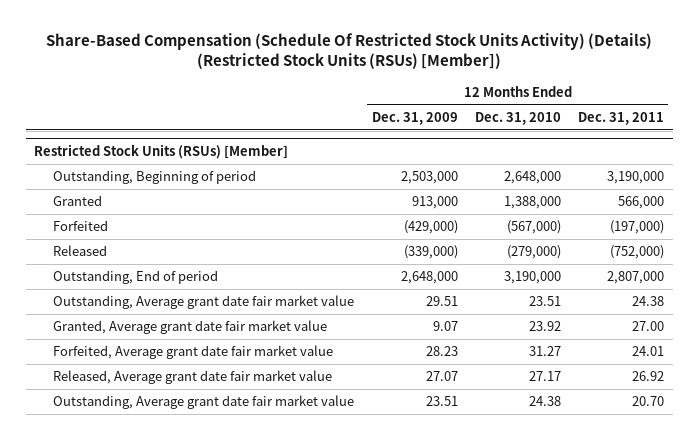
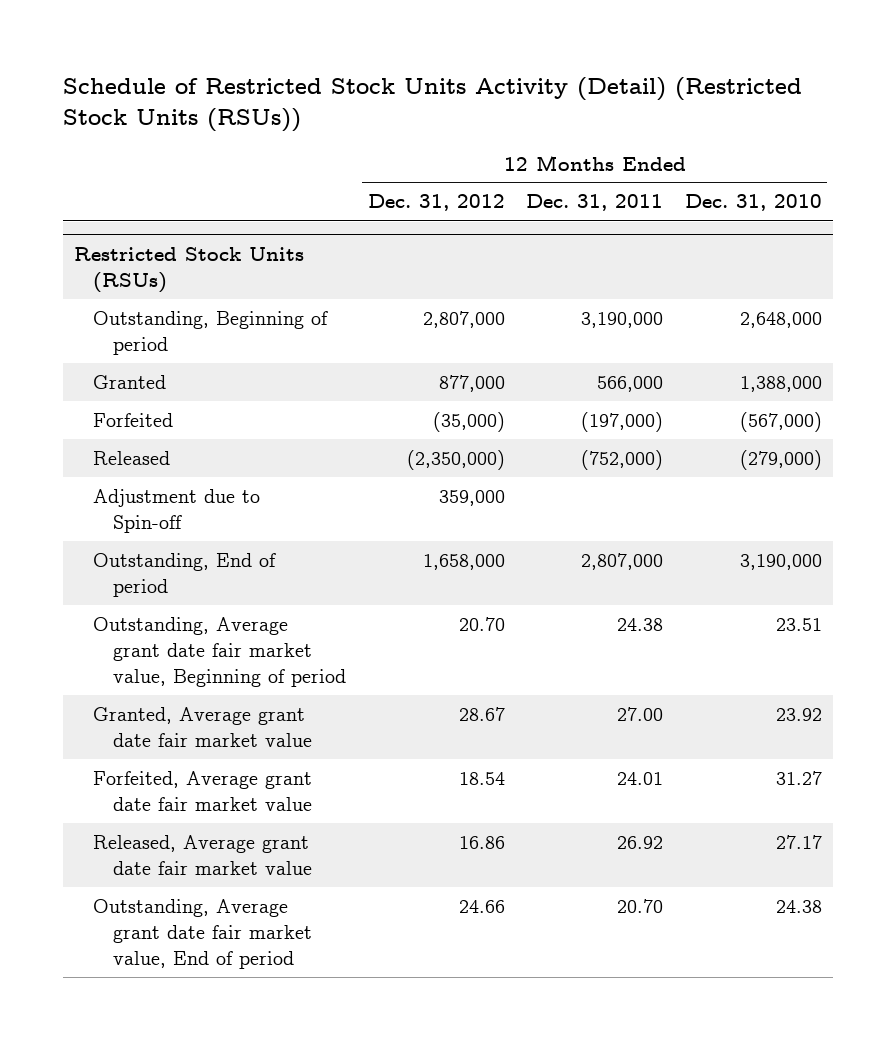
- Share-Based Compensation (Schedule Of Restricted Stock Units Activity) (Details) (Restricted Stock Units (RSUs) [Member])
+ Schedule of Restricted Stock Units Activity (Detail) (Restricted Stock Units (RSUs))
- | 12 Months Ended Dec. 31, 2009 | 12 Months Ended Dec. 31, 2010 | 12 Months Ended Dec. 31, 2011
+ | 12 Months Ended Dec. 31, 2012 | 12 Months Ended Dec. 31, 2011 | 12 Months Ended Dec. 31, 2010
- Restricted Stock Units (RSUs) [Member]
+ Restricted Stock Units (RSUs)
+ Adjustment due to Spin-off | 359,000 | |
- Outstanding, Average grant date fair market value | 29.51 | 23.51 | 24.38
+ Outstanding, Average grant date fair market value, Beginning of period | 20.70 | 24.38 | 23.51
- Outstanding, Average grant date fair market value | 23.51 | 24.38 | 20.70
+ Outstanding, Average grant date fair market value, End of period | 24.66 | 20.70 | 24.38

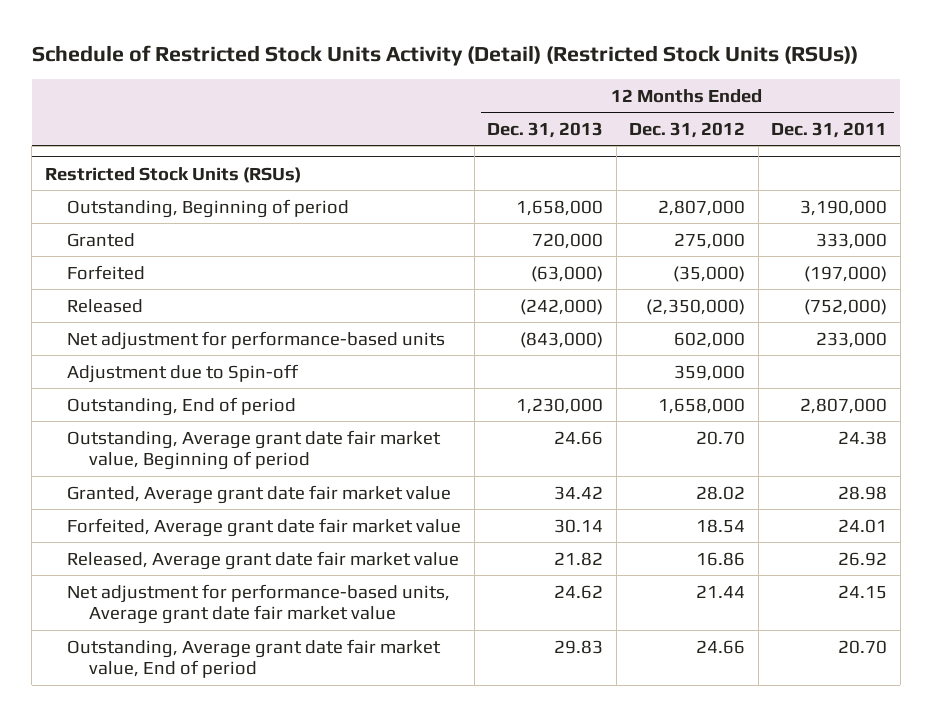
- | 12 Months Ended Dec. 31, 2012 | 12 Months Ended Dec. 31, 2011 | 12 Months Ended Dec. 31, 2010
+ | 12 Months Ended Dec. 31, 2013 | 12 Months Ended Dec. 31, 2012 | 12 Months Ended Dec. 31, 2011
@ Restricted Stock Units (RSUs)
- Granted | 877,000 | 566,000 | 1,388,000
+ Granted | 720,000 | 275,000 | 333,000
+ Net adjustment for performance-based units | (843,000) | 602,000 | 233,000
- Granted, Average grant date fair market value | 28.67 | 27.00 | 23.92
+ Granted, Average grant date fair market value | 34.42 | 28.02 | 28.98
+ Net adjustment for performance-based units, Average grant date fair market value | 24.62 | 21.44 | 24.15

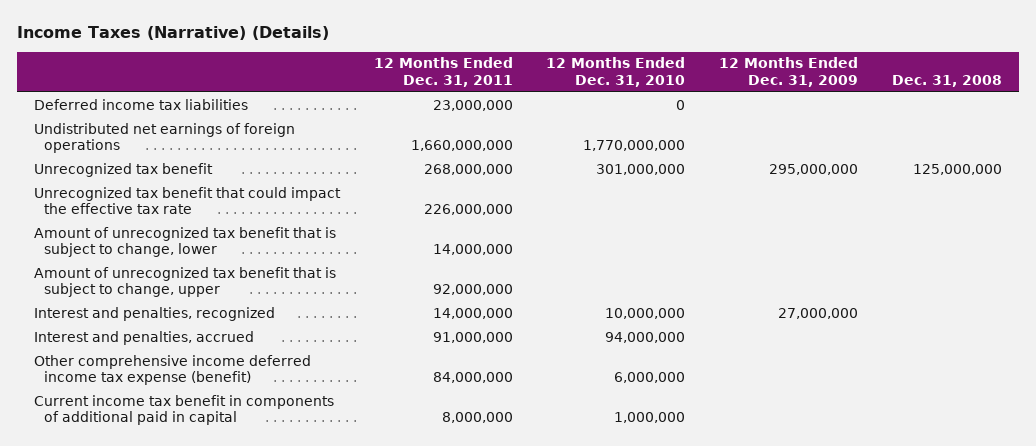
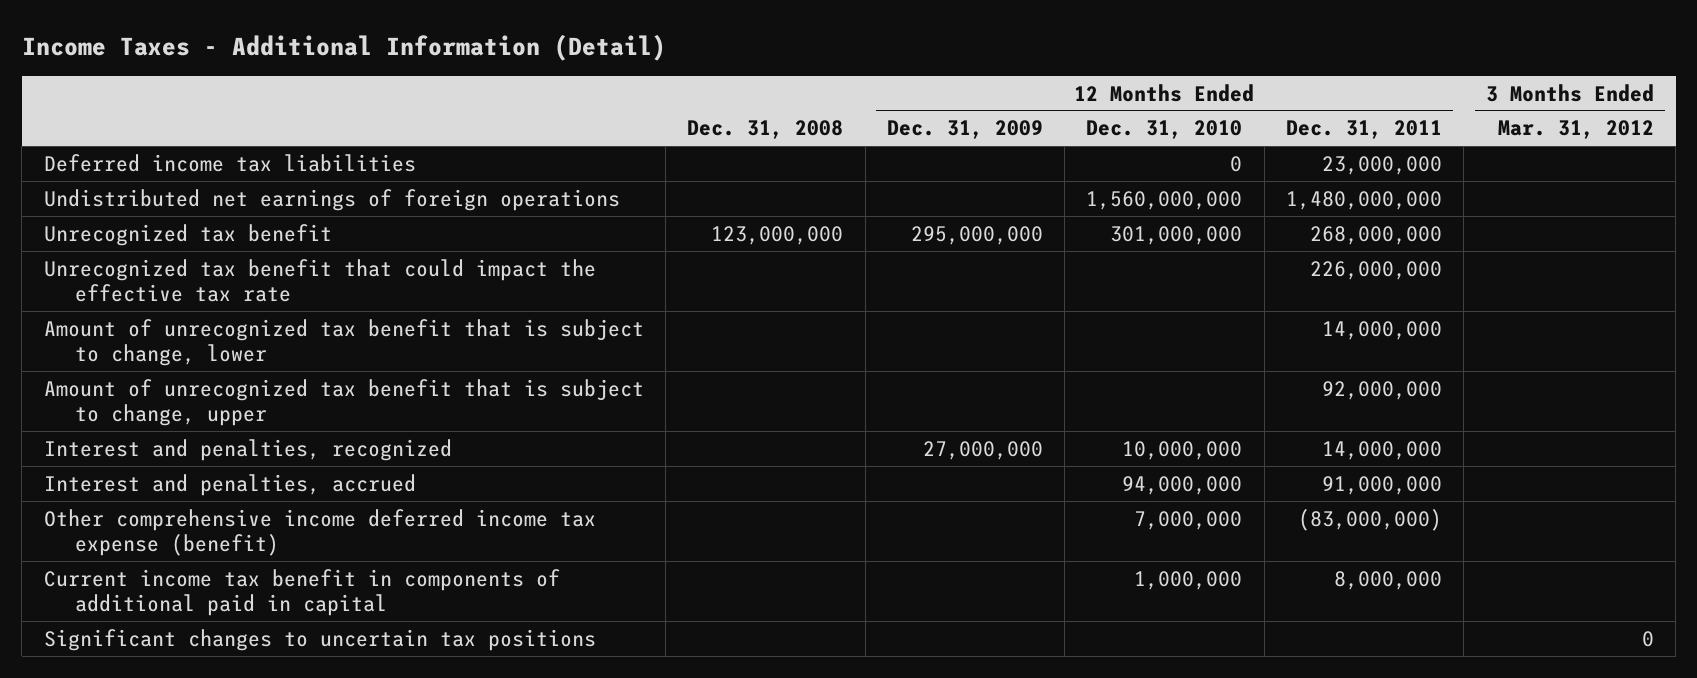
- Income Taxes (Narrative) (Details)
+ Income Taxes - Additional Information (Detail)
- | 12 Months Ended Dec. 31, 2011 | 12 Months Ended Dec. 31, 2010 | 12 Months Ended Dec. 31, 2009 | Dec. 31, 2008
+ | Dec. 31, 2008 | 12 Months Ended Dec. 31, 2009 | 12 Months Ended Dec. 31, 2010 | 12 Months Ended Dec. 31, 2011 | 3 Months Ended Mar. 31, 2012
- Undistributed net earnings of foreign operations | 1,660,000,000 | 1,770,000,000 | |
- Unrecognized tax benefit | 268,000,000 | 301,000,000 | 295,000,000 | 125,000,000
+ Undistributed net earnings of foreign operations | | | 1,560,000,000 | 1,480,000,000 |
+ Unrecognized tax benefit | 123,000,000 | 295,000,000 | 301,000,000 | 268,000,000 |
- Other comprehensive income deferred income tax expense (benefit) | 84,000,000 | 6,000,000 | |
+ Other comprehensive income deferred income tax expense (benefit) | | | 7,000,000 | (83,000,000) |
+ Significant changes to uncertain tax positions | | | | | 0

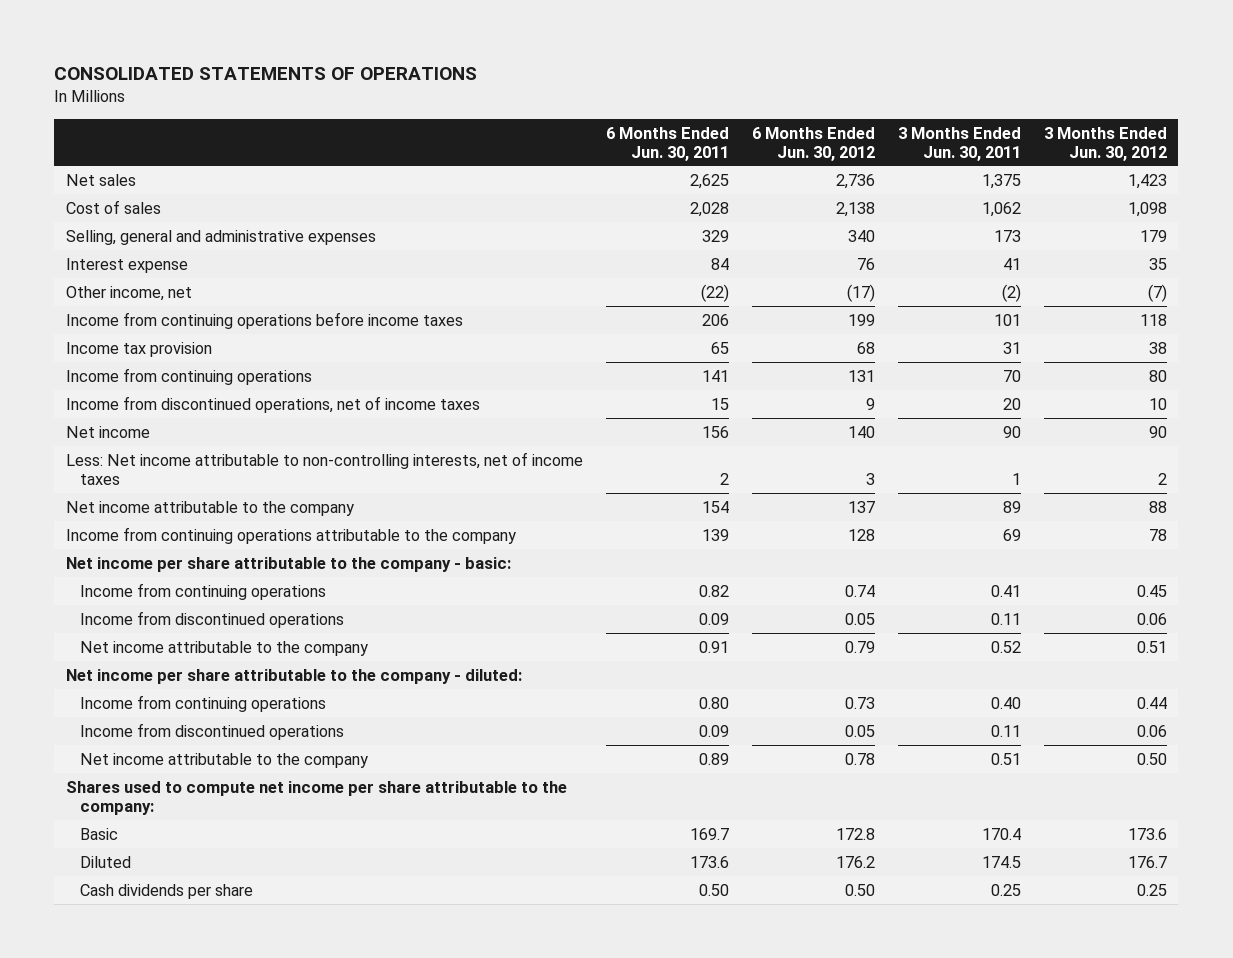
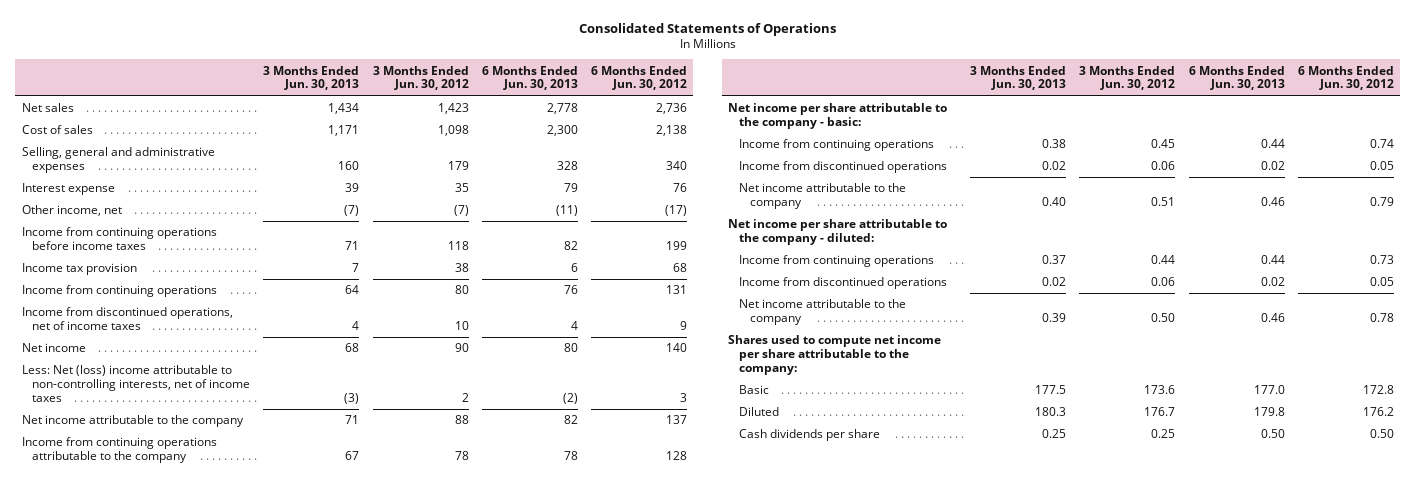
- CONSOLIDATED STATEMENTS OF OPERATIONS
+ Consolidated Statements of Operations
- | 6 Months Ended Jun. 30, 2011 | 6 Months Ended Jun. 30, 2012 | 3 Months Ended Jun. 30, 2011 | 3 Months Ended Jun. 30, 2012
+ | 3 Months Ended Jun. 30, 2013 | 3 Months Ended Jun. 30, 2012 | 6 Months Ended Jun. 30, 2013 | 6 Months Ended Jun. 30, 2012
- Less: Net income attributable to non-controlling interests, net of income taxes | 2 | 3 | 1 | 2
+ Less: Net (loss) income attributable to non-controlling interests, net of income taxes | (3) | 2 | (2) | 3

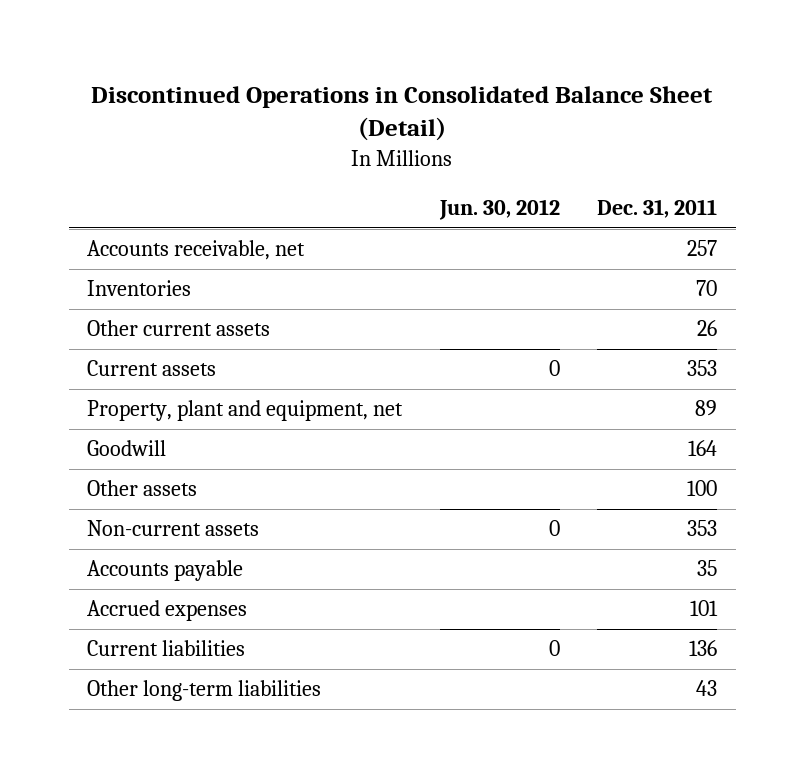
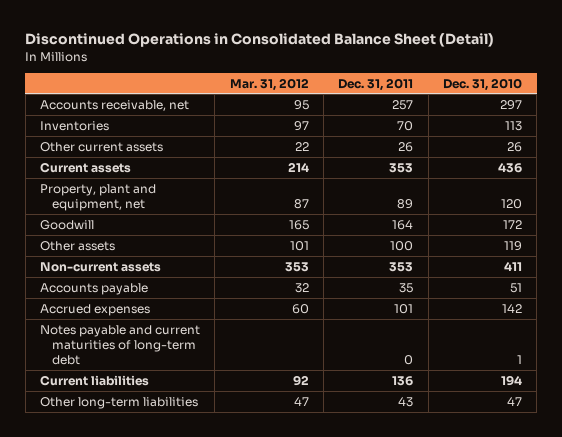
- | Jun. 30, 2012 | Dec. 31, 2011
+ | Mar. 31, 2012 | Dec. 31, 2011 | Dec. 31, 2010
+ Notes payable and current maturities of long-term debt | | 0 | 1

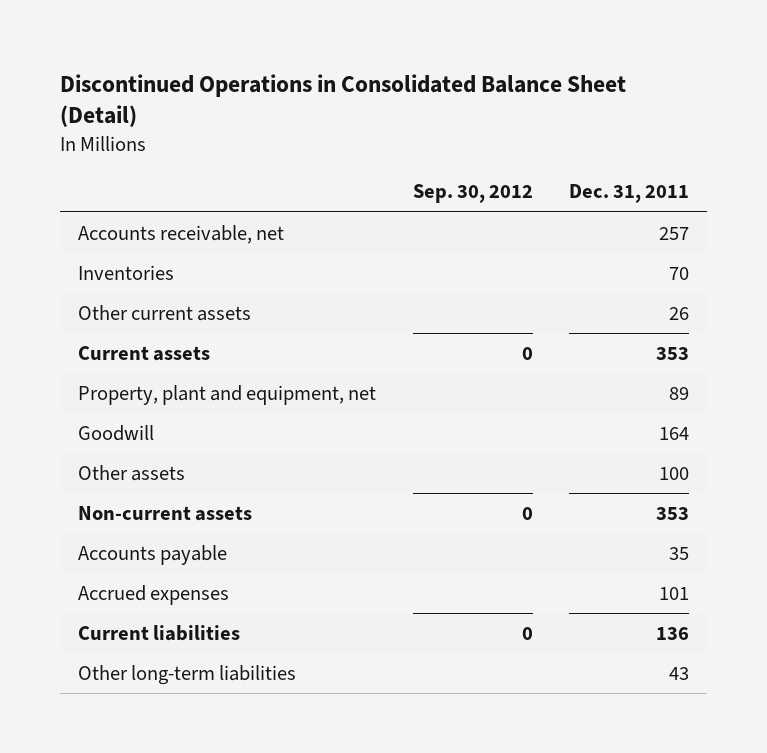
- | Mar. 31, 2012 | Dec. 31, 2011 | Dec. 31, 2010
+ | Sep. 30, 2012 | Dec. 31, 2011
- Notes payable and current maturities of long-term debt | | 0 | 1

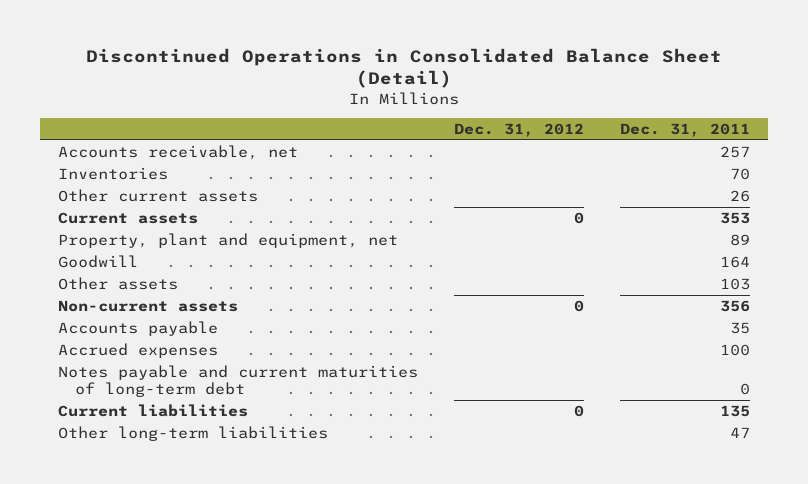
- | Sep. 30, 2012 | Dec. 31, 2011
+ | Dec. 31, 2012 | Dec. 31, 2011
- Other assets | | 100
- Non-current assets | 0 | 353
+ Other assets | | 103
+ Non-current assets | 0 | 356
- Accrued expenses | | 101
- Current liabilities | 0 | 136
- Other long-term liabilities | | 43
+ Accrued expenses | | 100
+ Notes payable and current maturities of long-term debt | | 0
+ Current liabilities | 0 | 135
+ Other long-term liabilities | | 47

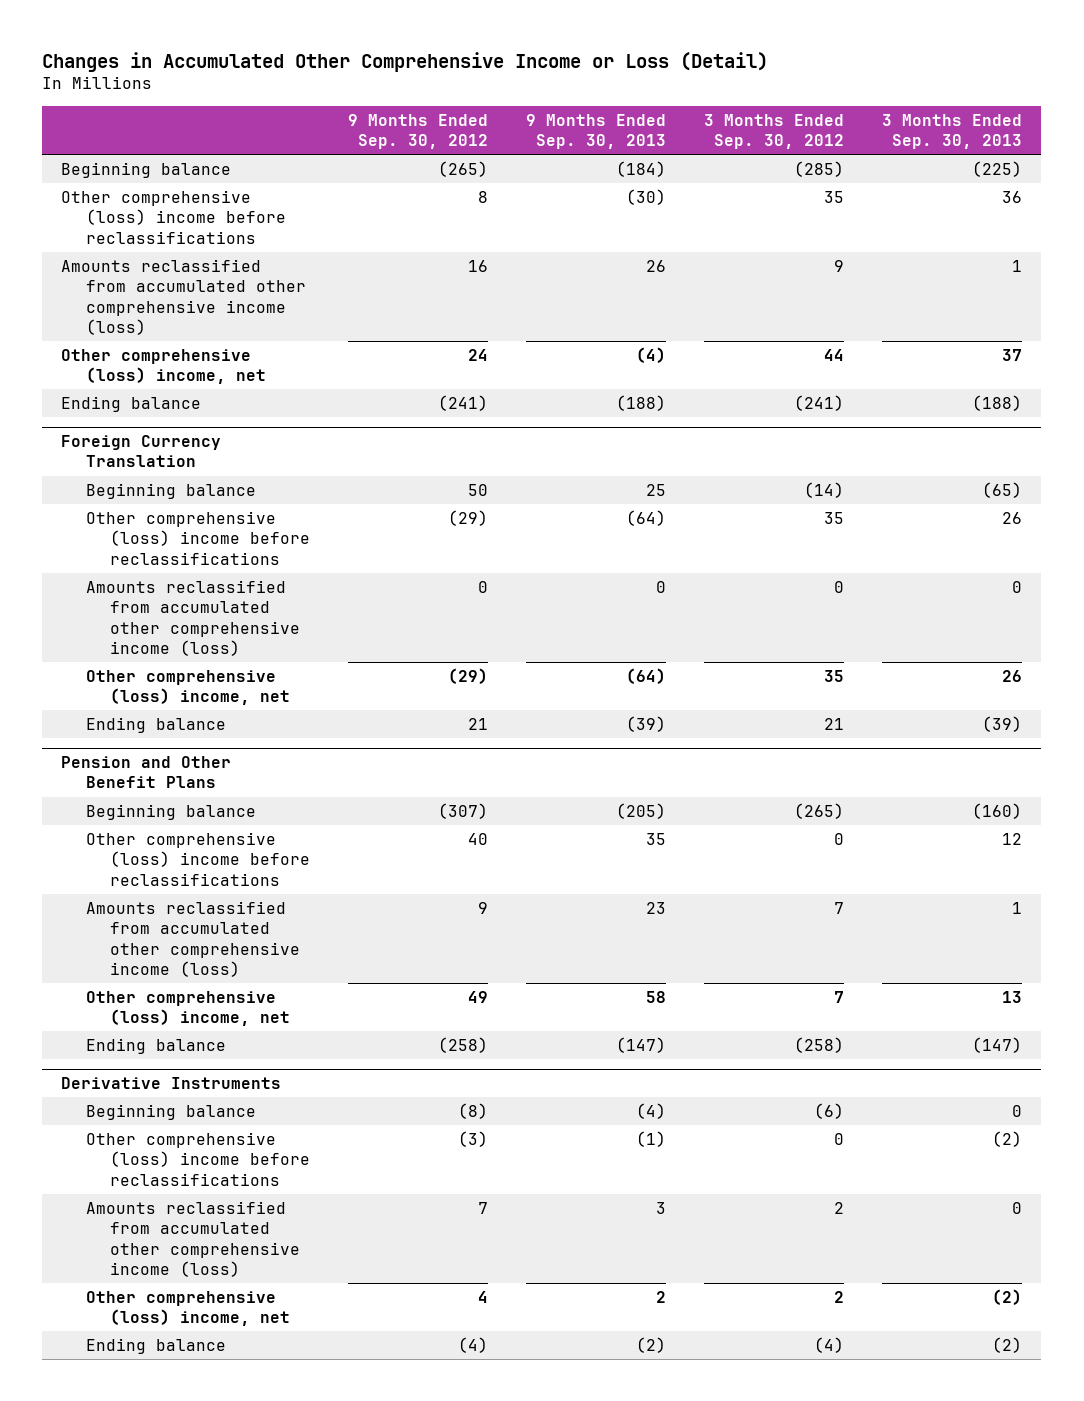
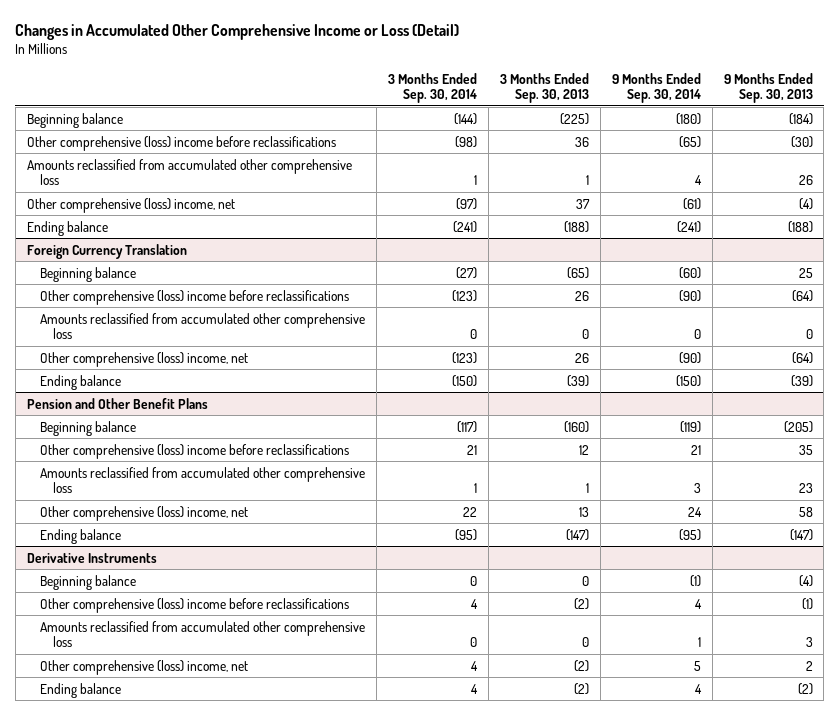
- | 9 Months Ended Sep. 30, 2012 | 9 Months Ended Sep. 30, 2013 | 3 Months Ended Sep. 30, 2012 | 3 Months Ended Sep. 30, 2013
+ | 3 Months Ended Sep. 30, 2014 | 3 Months Ended Sep. 30, 2013 | 9 Months Ended Sep. 30, 2014 | 9 Months Ended Sep. 30, 2013
- Amounts reclassified from accumulated other comprehensive income (loss) | 16 | 26 | 9 | 1
+ Amounts reclassified from accumulated other comprehensive loss | 1 | 1 | 4 | 26
@ Foreign Currency Translation
- Amounts reclassified from accumulated other comprehensive income (loss) | 0 | 0 | 0 | 0
+ Amounts reclassified from accumulated other comprehensive loss | 0 | 0 | 0 | 0
@ Pension and Other Benefit Plans
- Amounts reclassified from accumulated other comprehensive income (loss) | 9 | 23 | 7 | 1
+ Amounts reclassified from accumulated other comprehensive loss | 1 | 1 | 3 | 23
@ Derivative Instruments
- Amounts reclassified from accumulated other comprehensive income (loss) | 7 | 3 | 2 | 0
+ Amounts reclassified from accumulated other comprehensive loss | 0 | 0 | 1 | 3

